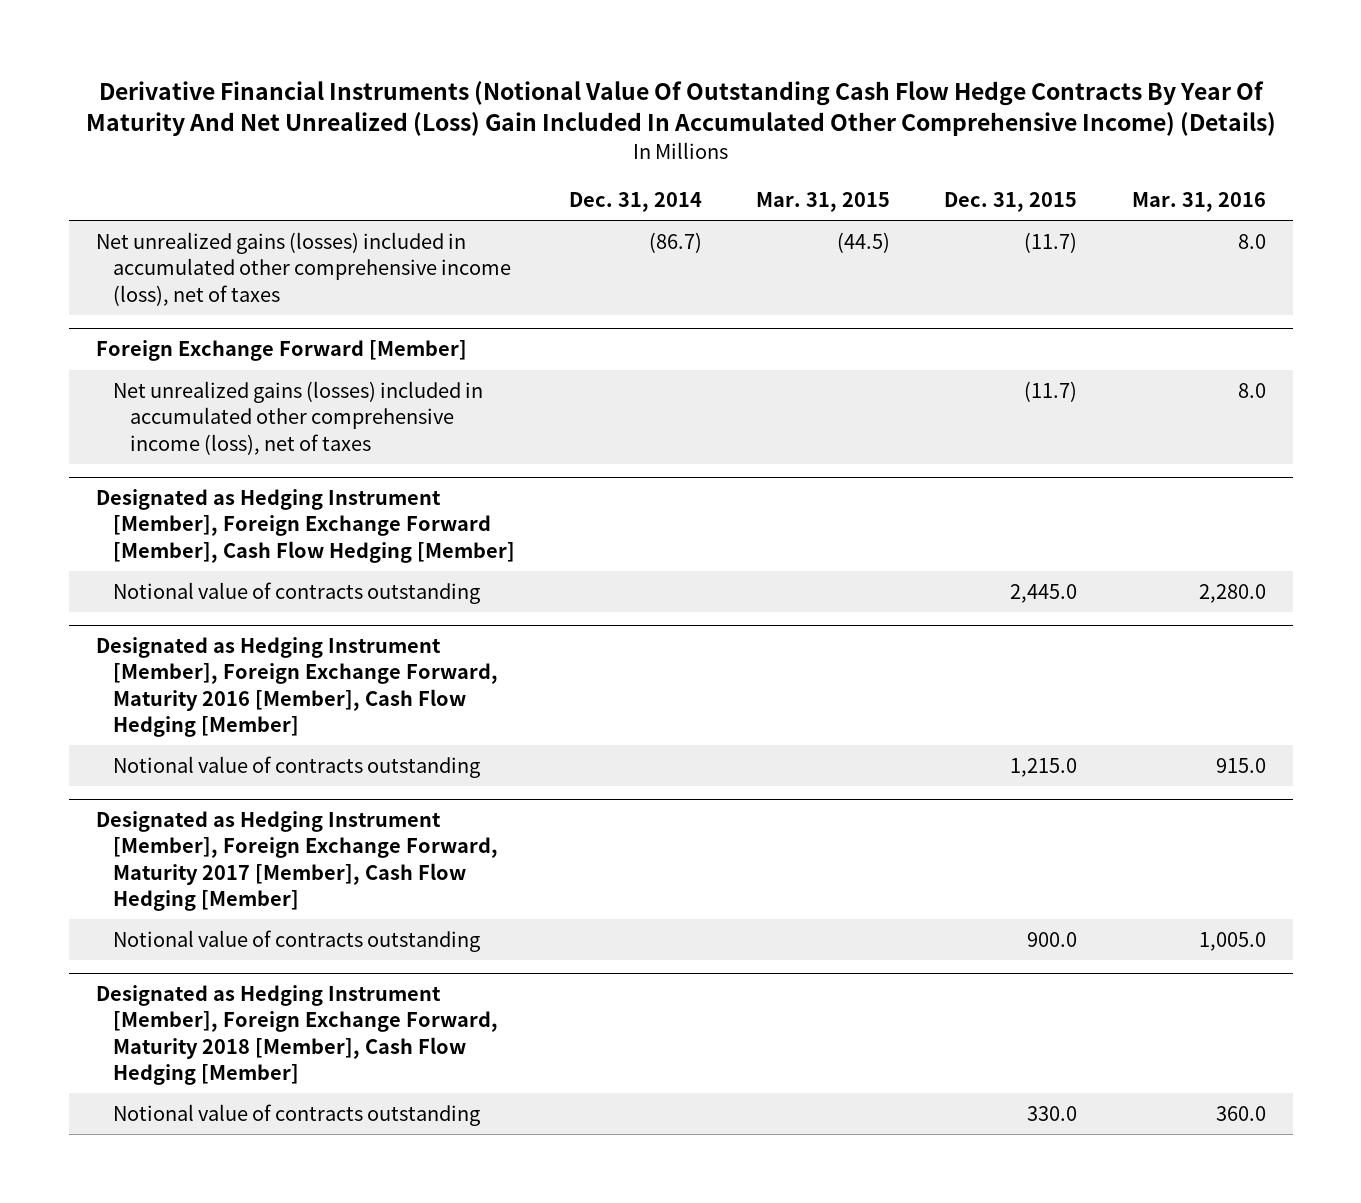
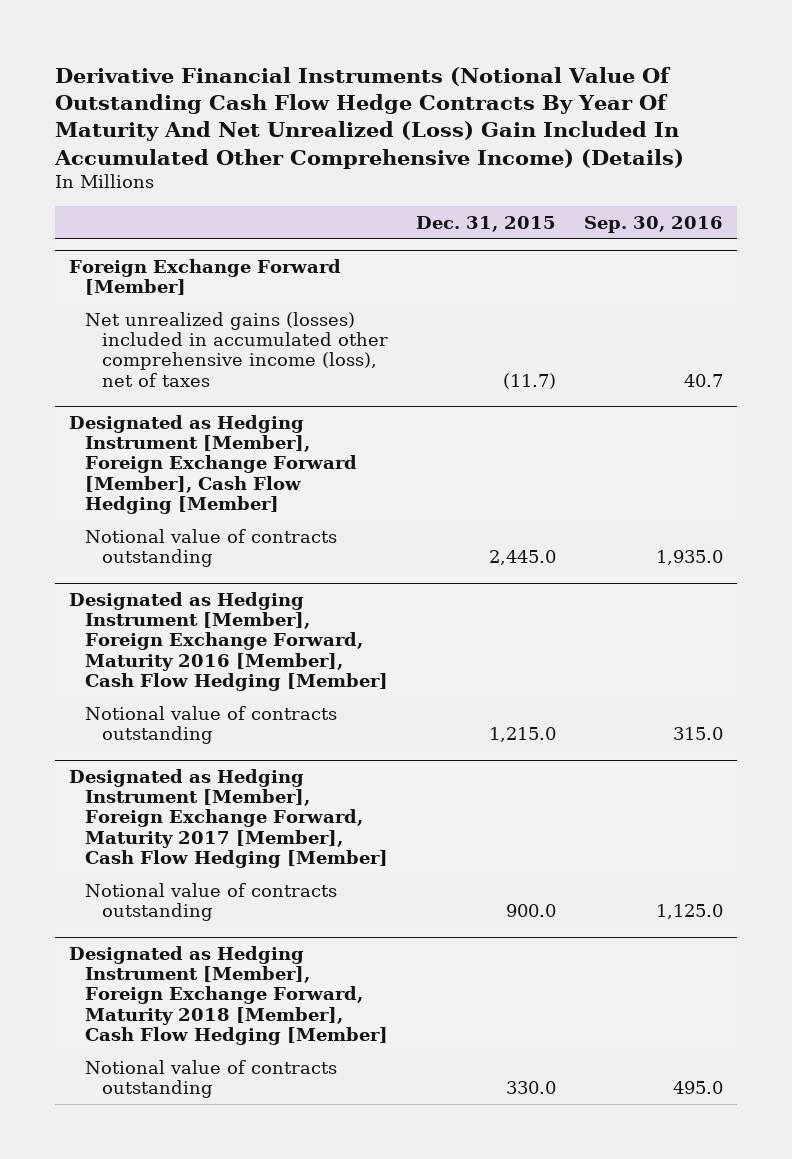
- | Dec. 31, 2014 | Mar. 31, 2015 | Dec. 31, 2015 | Mar. 31, 2016
+ | Dec. 31, 2015 | Sep. 30, 2016
- Net unrealized gains (losses) included in accumulated other comprehensive income (loss), net of taxes | (86.7) | (44.5) | (11.7) | 8.0

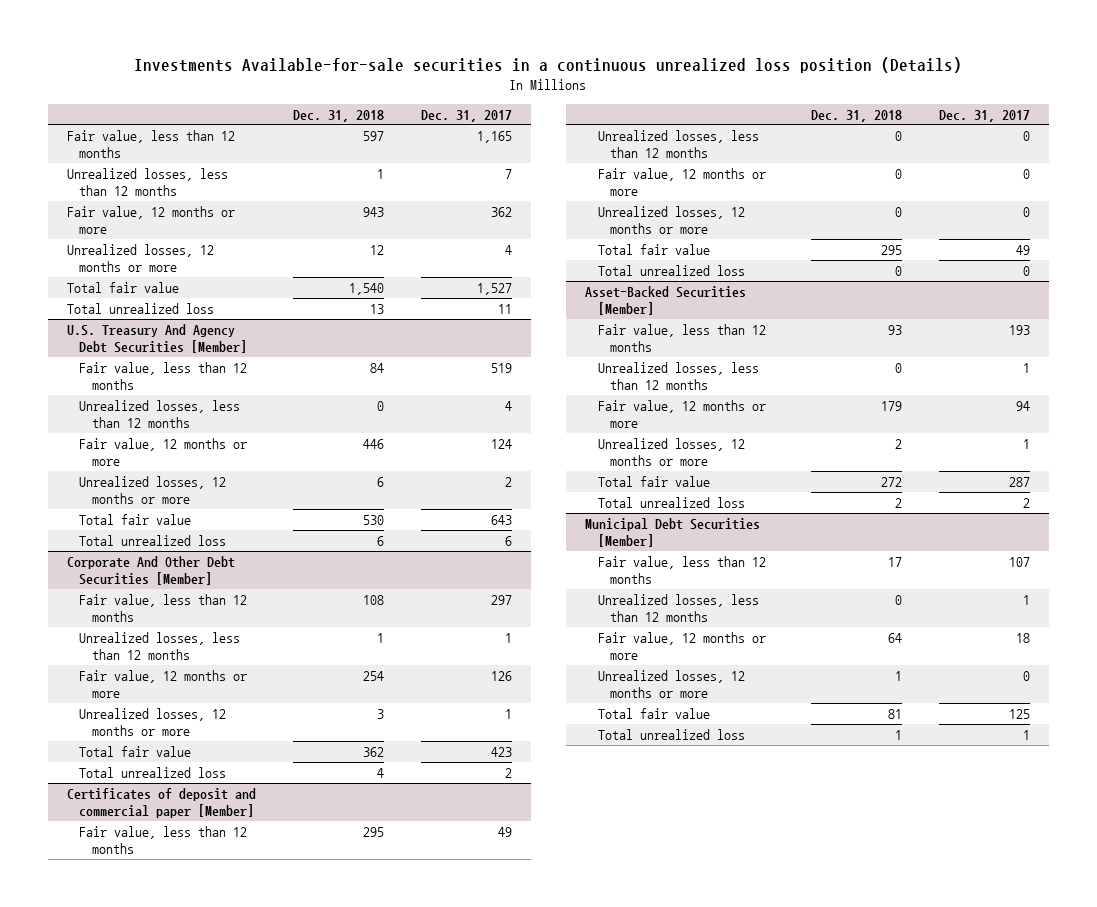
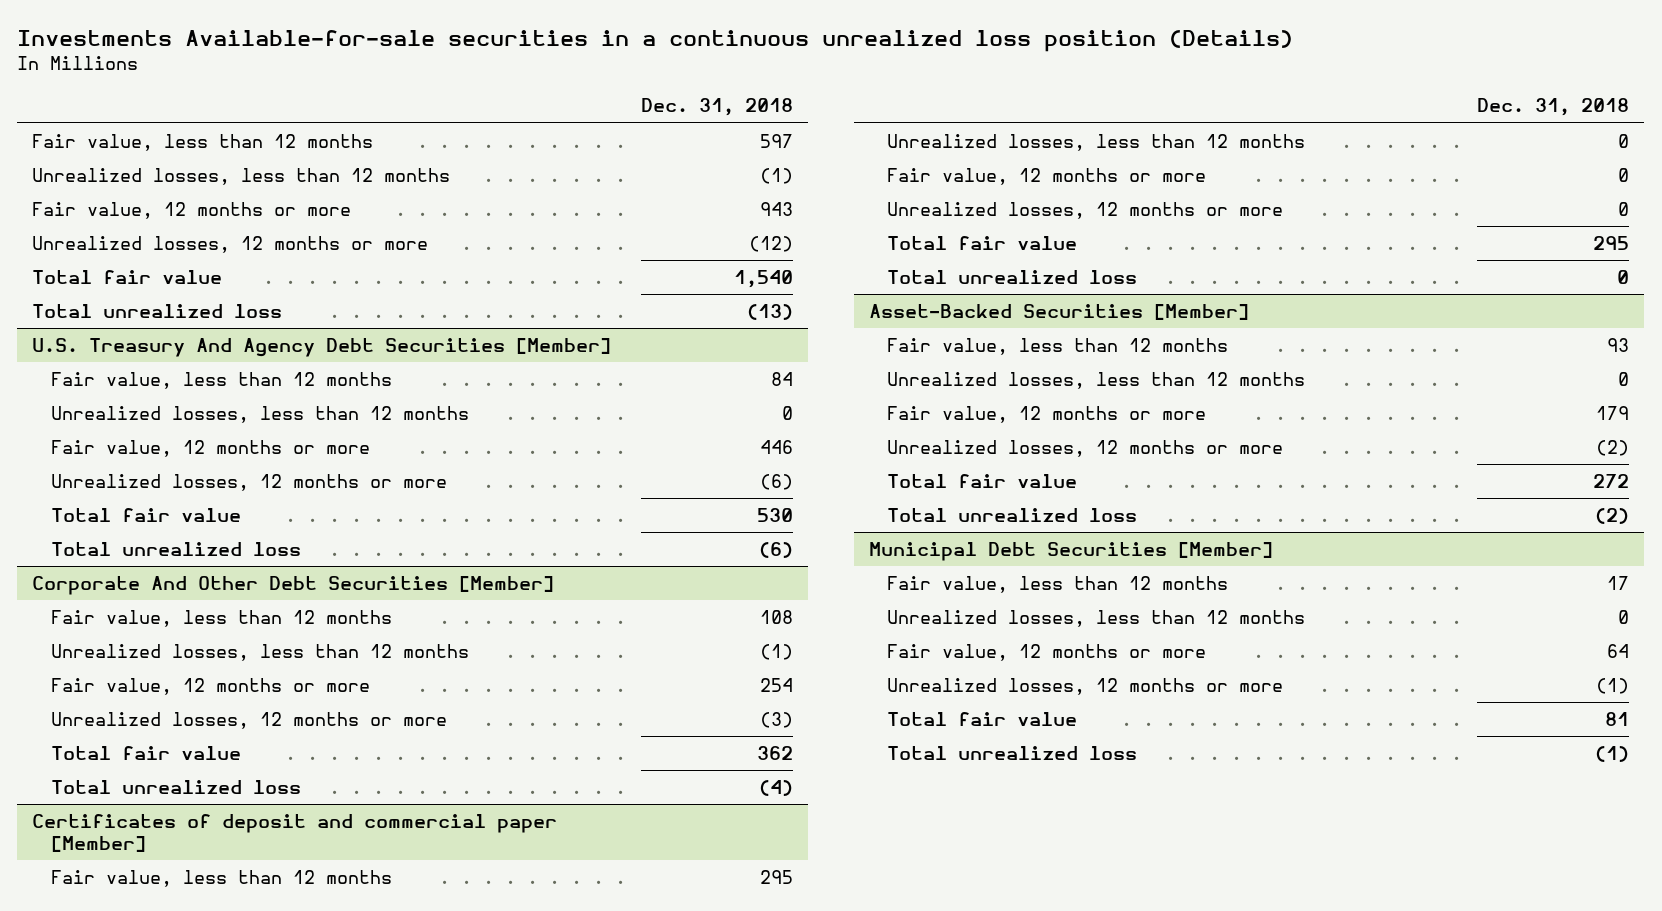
- | Dec. 31, 2018 | Dec. 31, 2017
+ | Dec. 31, 2018
- Unrealized losses, less than 12 months | 1 | 7
+ Unrealized losses, less than 12 months | (1)
- Unrealized losses, 12 months or more | 12 | 4
+ Unrealized losses, 12 months or more | (12)
- Total unrealized loss | 13 | 11
+ Total unrealized loss | (13)
@ U.S. Treasury And Agency Debt Securities [Member]
- Unrealized losses, 12 months or more | 6 | 2
+ Unrealized losses, 12 months or more | (6)
- Total unrealized loss | 6 | 6
+ Total unrealized loss | (6)
@ Corporate And Other Debt Securities [Member]
- Unrealized losses, less than 12 months | 1 | 1
+ Unrealized losses, less than 12 months | (1)
- Unrealized losses, 12 months or more | 3 | 1
+ Unrealized losses, 12 months or more | (3)
- Total unrealized loss | 4 | 2
+ Total unrealized loss | (4)
@ Asset-Backed Securities [Member]
- Unrealized losses, 12 months or more | 2 | 1
+ Unrealized losses, 12 months or more | (2)
- Total unrealized loss | 2 | 2
+ Total unrealized loss | (2)
@ Municipal Debt Securities [Member]
- Unrealized losses, 12 months or more | 1 | 0
+ Unrealized losses, 12 months or more | (1)
- Total unrealized loss | 1 | 1
+ Total unrealized loss | (1)

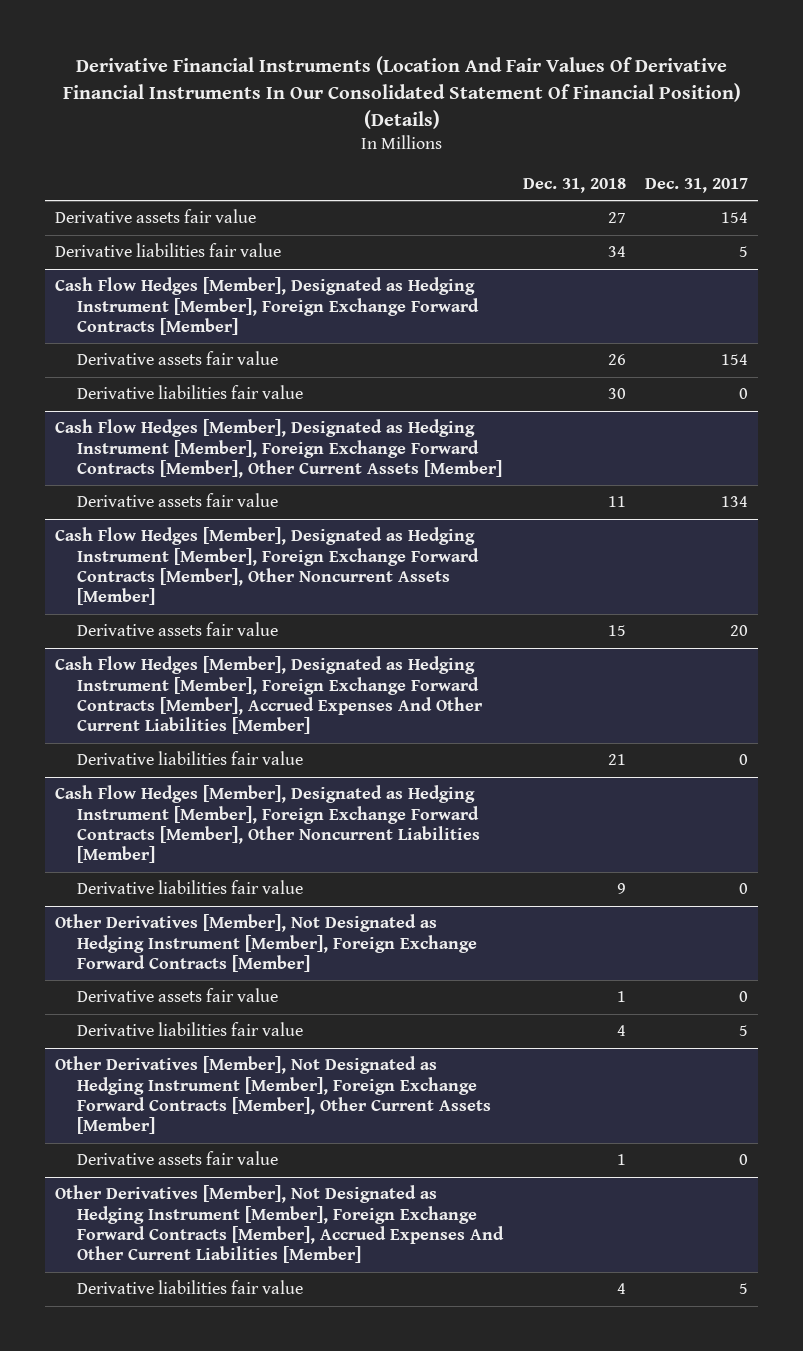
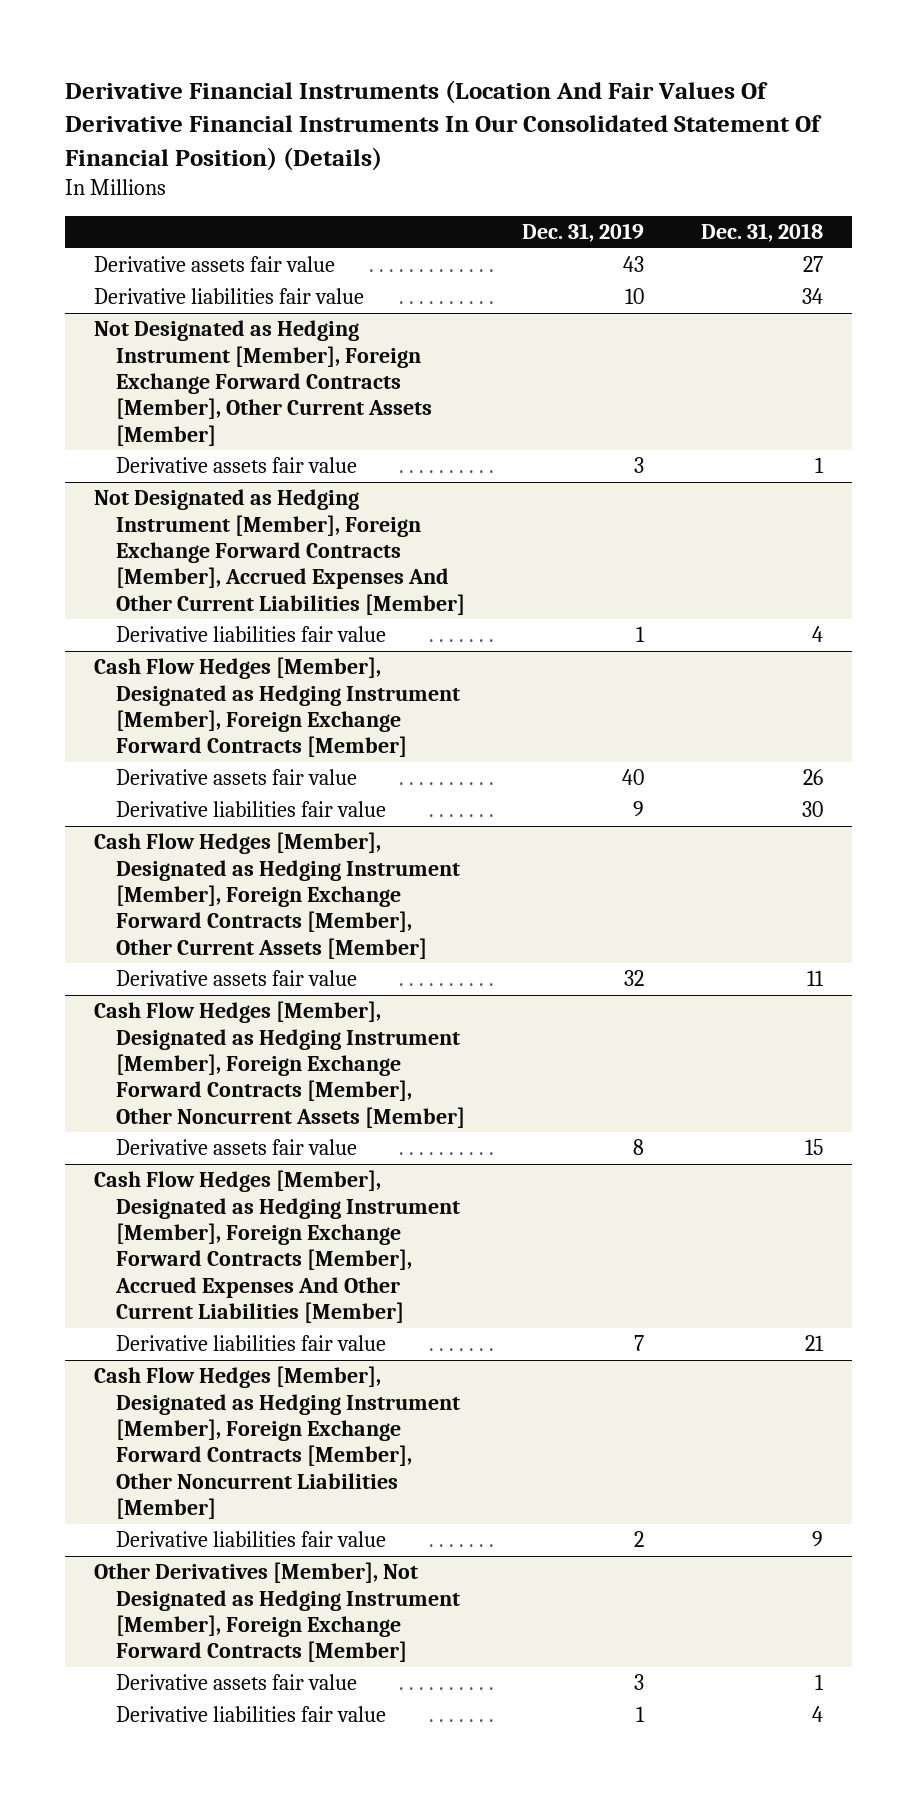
- | Dec. 31, 2018 | Dec. 31, 2017
+ | Dec. 31, 2019 | Dec. 31, 2018
+ Not Designated as Hedging Instrument [Member], Foreign Exchange Forward Contracts [Member], Other Current Assets [Member]
+ Derivative assets fair value | 3 | 1
+ Not Designated as Hedging Instrument [Member], Foreign Exchange Forward Contracts [Member], Accrued Expenses And Other Current Liabilities [Member]
+ Derivative liabilities fair value | 1 | 4
- Other Derivatives [Member], Not Designated as Hedging Instrument [Member], Foreign Exchange Forward Contracts [Member], Other Current Assets [Member]
- Derivative assets fair value | 1 | 0
- Other Derivatives [Member], Not Designated as Hedging Instrument [Member], Foreign Exchange Forward Contracts [Member], Accrued Expenses And Other Current Liabilities [Member]
- Derivative liabilities fair value | 4 | 5

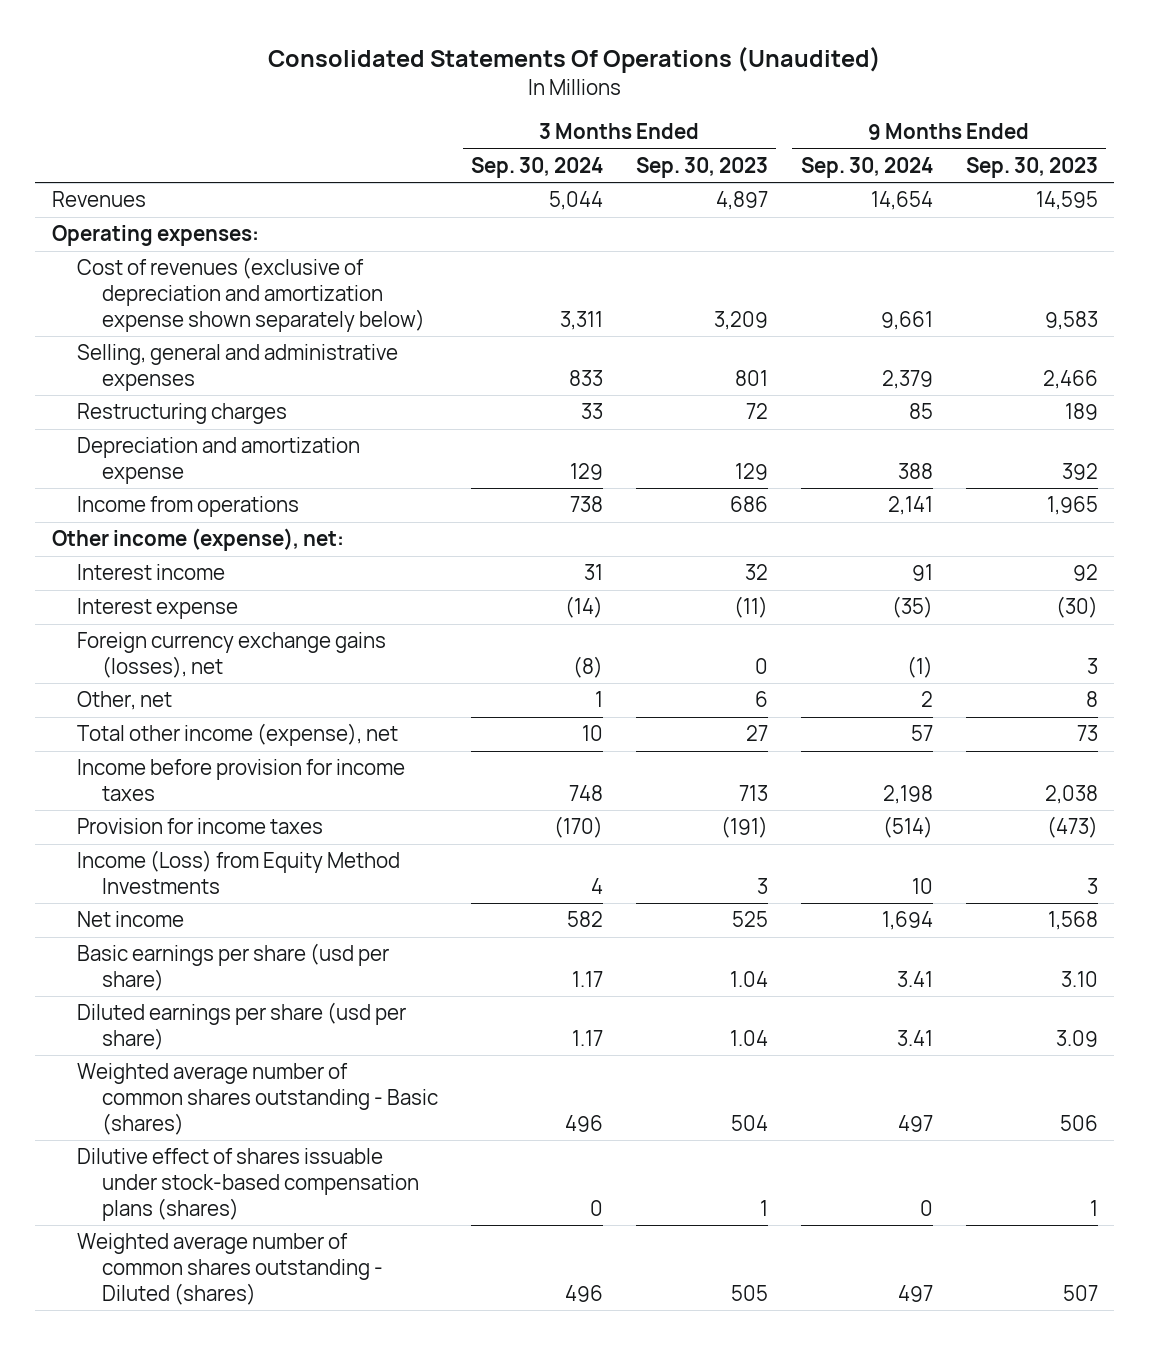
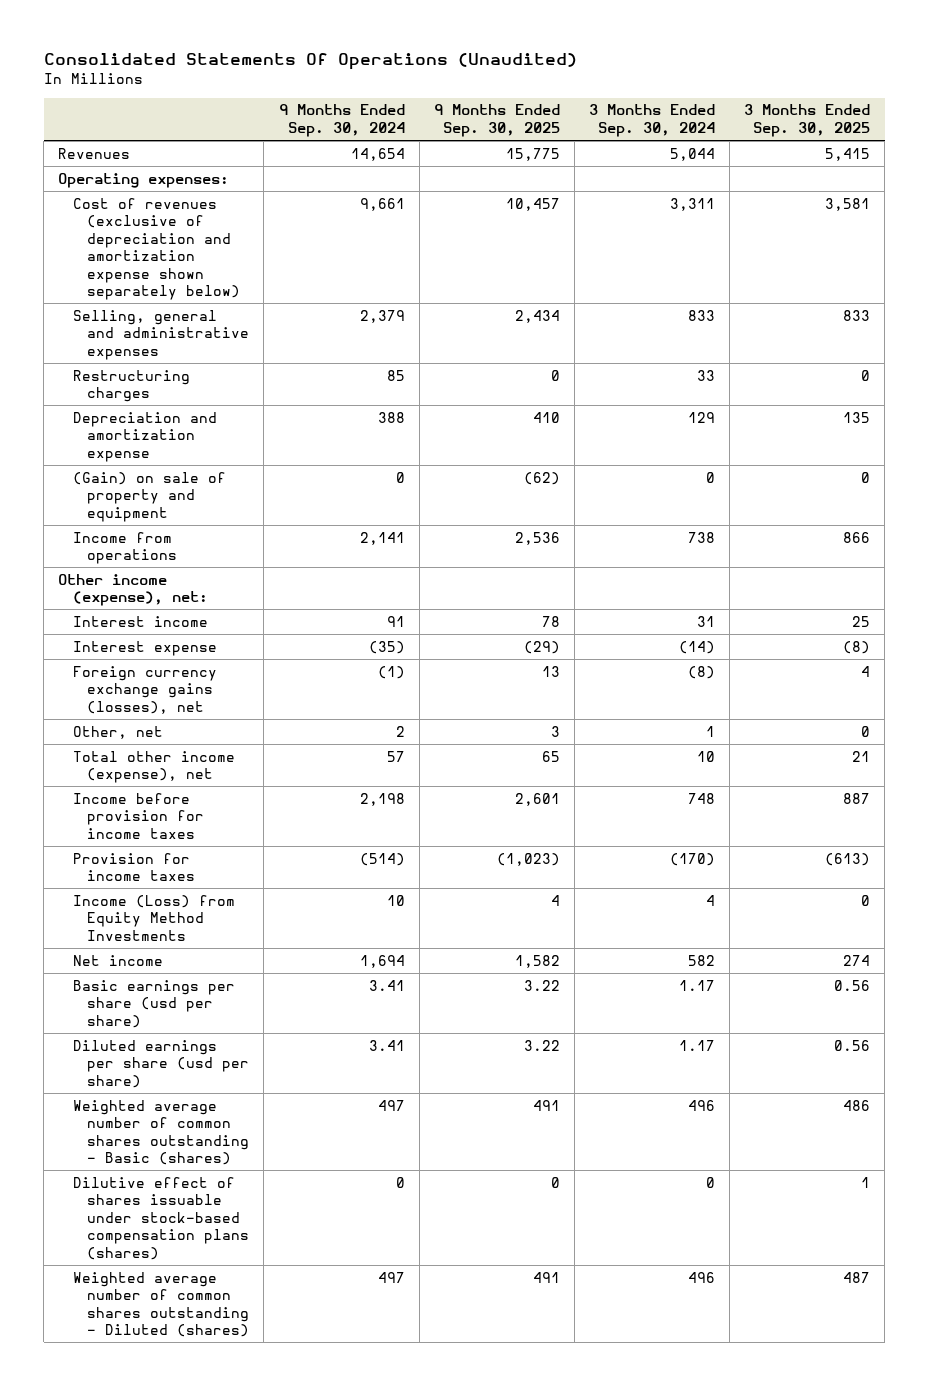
- | 3 Months Ended Sep. 30, 2024 | 3 Months Ended Sep. 30, 2023 | 9 Months Ended Sep. 30, 2024 | 9 Months Ended Sep. 30, 2023
+ | 9 Months Ended Sep. 30, 2024 | 9 Months Ended Sep. 30, 2025 | 3 Months Ended Sep. 30, 2024 | 3 Months Ended Sep. 30, 2025
+ (Gain) on sale of property and equipment | 0 | (62) | 0 | 0

